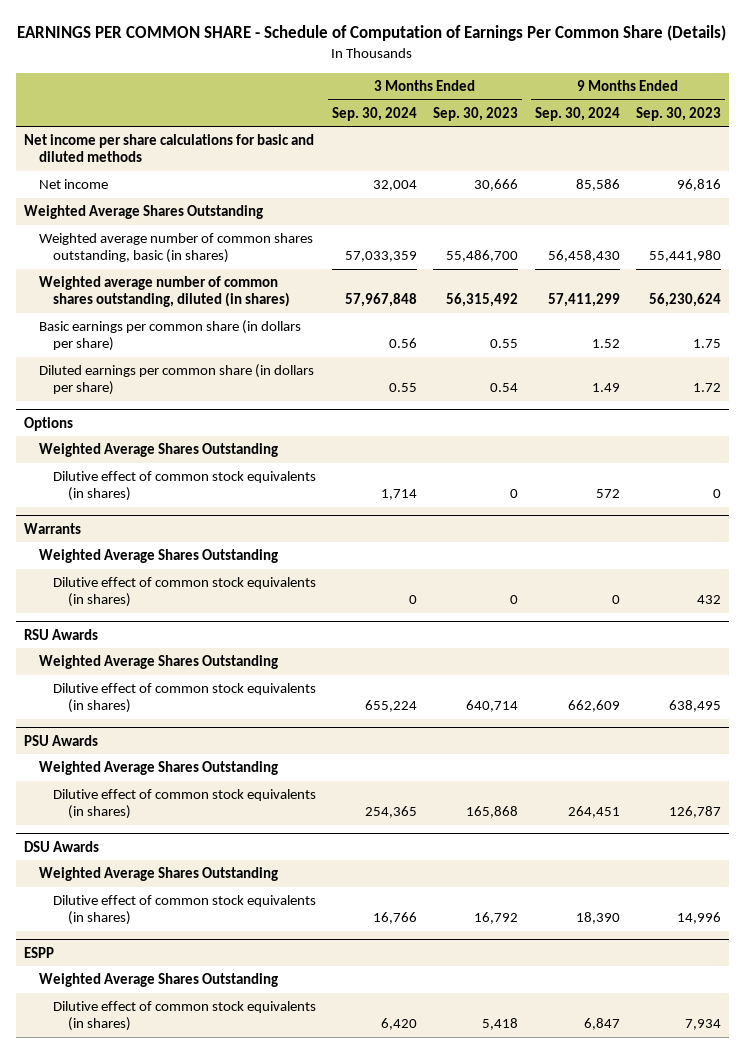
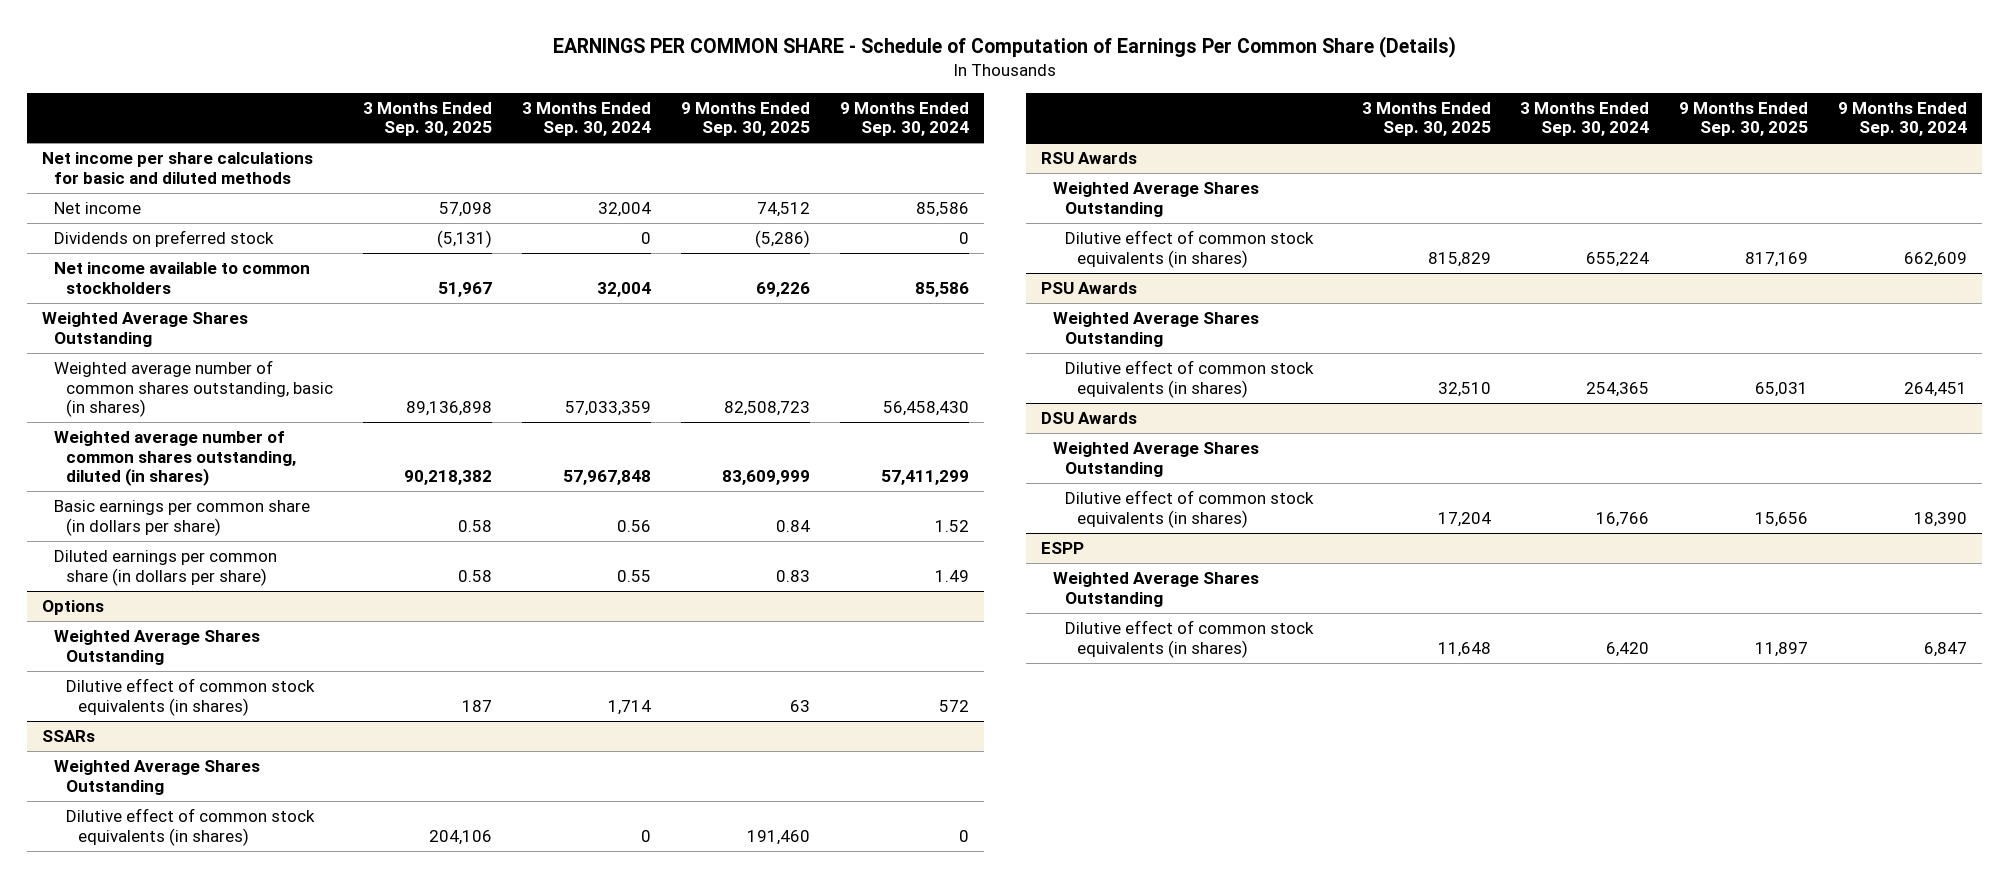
- | 3 Months Ended Sep. 30, 2024 | 3 Months Ended Sep. 30, 2023 | 9 Months Ended Sep. 30, 2024 | 9 Months Ended Sep. 30, 2023
+ | 3 Months Ended Sep. 30, 2025 | 3 Months Ended Sep. 30, 2024 | 9 Months Ended Sep. 30, 2025 | 9 Months Ended Sep. 30, 2024
+ Dividends on preferred stock | (5,131) | 0 | (5,286) | 0
+ Net income available to common stockholders | 51,967 | 32,004 | 69,226 | 85,586
- Warrants
+ SSARs

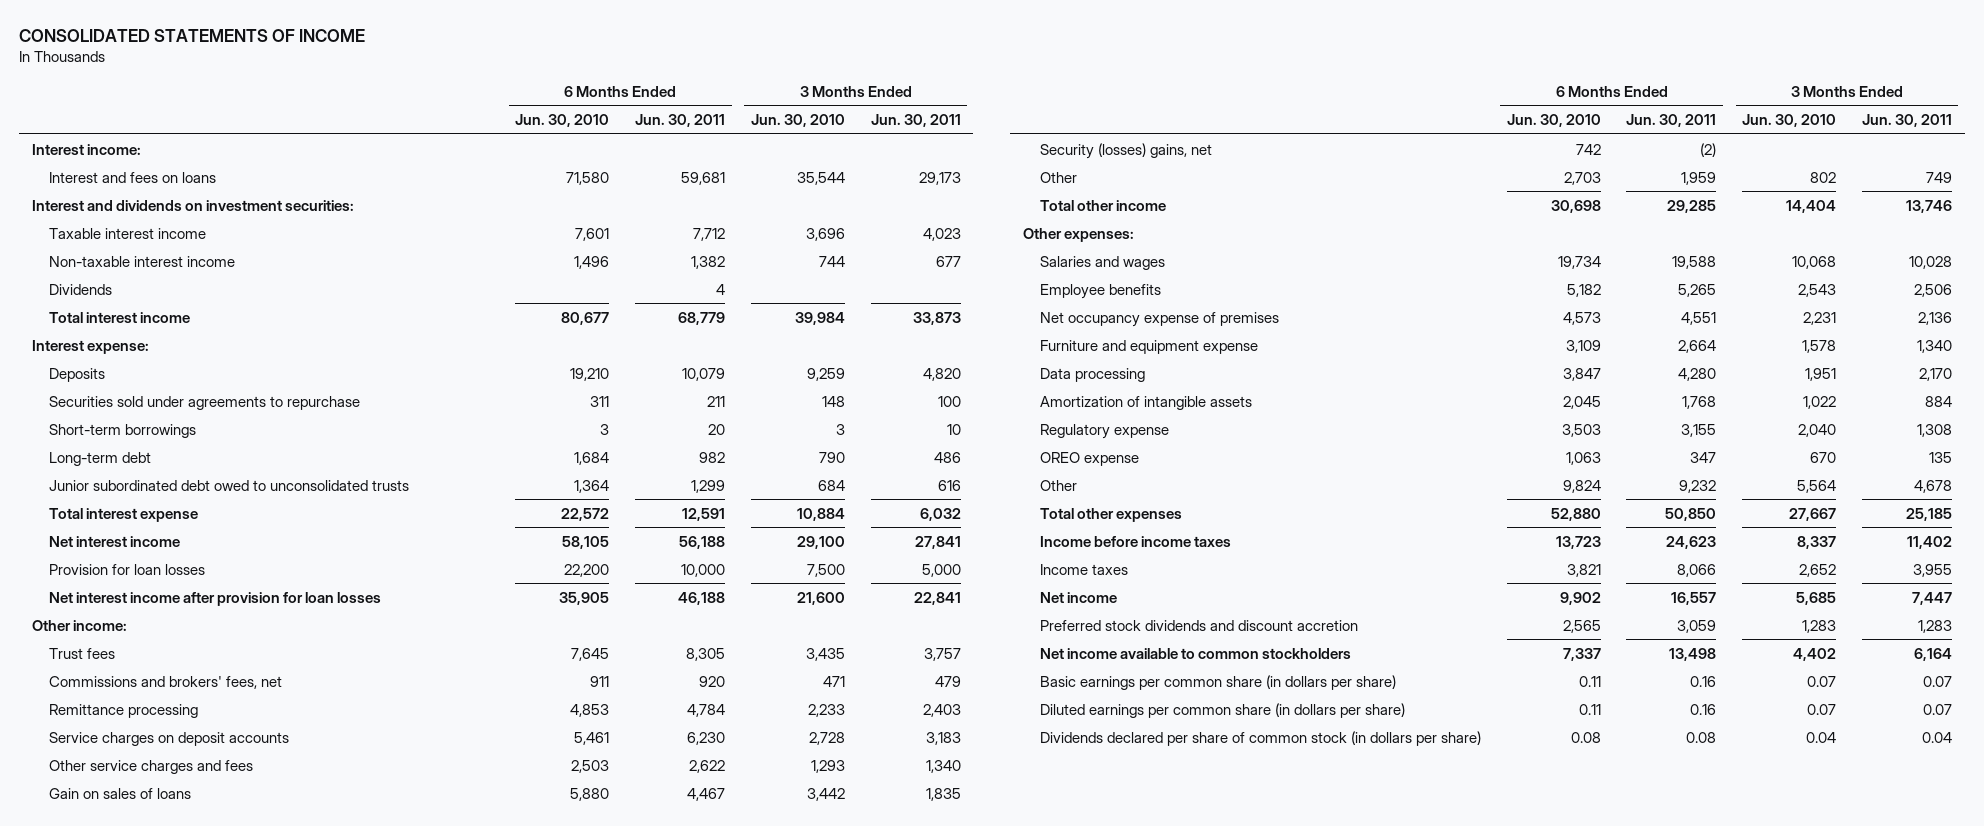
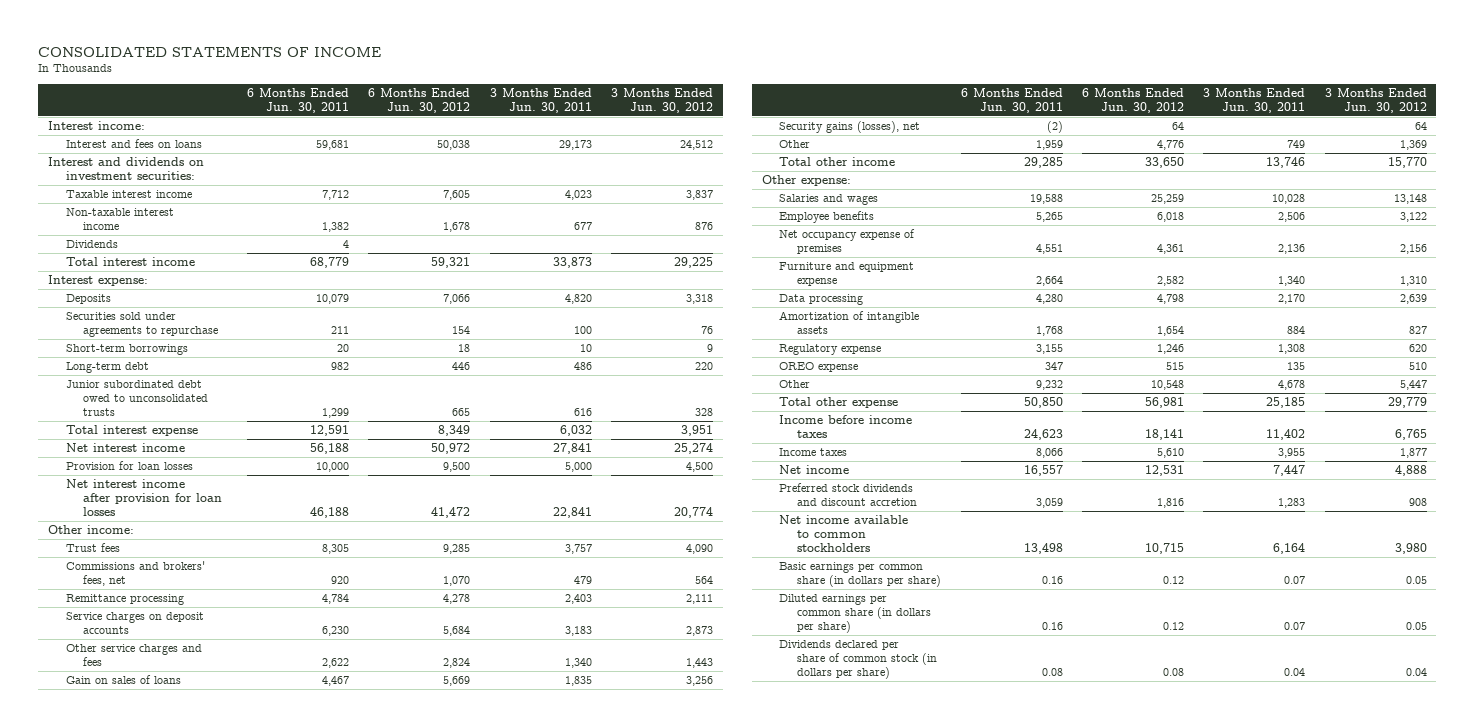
- | 6 Months Ended Jun. 30, 2010 | 6 Months Ended Jun. 30, 2011 | 3 Months Ended Jun. 30, 2010 | 3 Months Ended Jun. 30, 2011
+ | 6 Months Ended Jun. 30, 2011 | 6 Months Ended Jun. 30, 2012 | 3 Months Ended Jun. 30, 2011 | 3 Months Ended Jun. 30, 2012
- Security (losses) gains, net | 742 | (2) | |
+ Security gains (losses), net | (2) | 64 | | 64
- Other expenses:
+ Other expense:
- Total other expenses | 52,880 | 50,850 | 27,667 | 25,185
+ Total other expense | 50,850 | 56,981 | 25,185 | 29,779

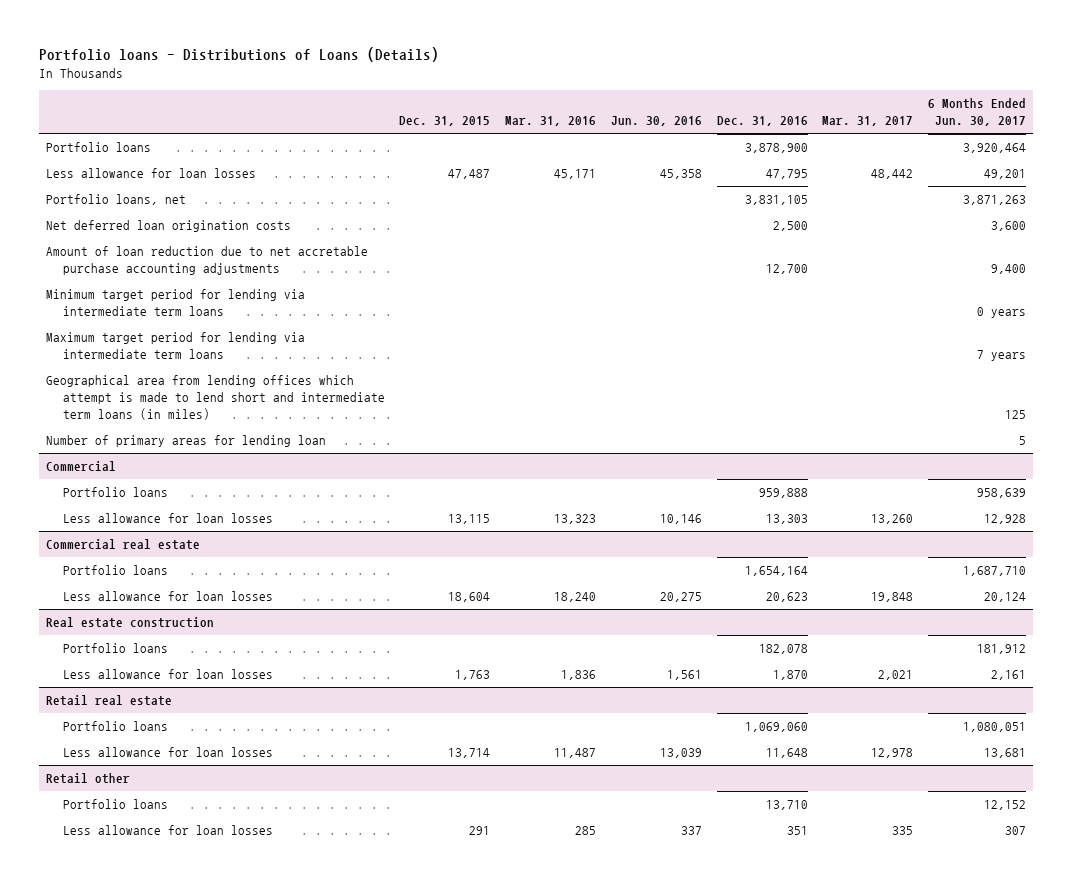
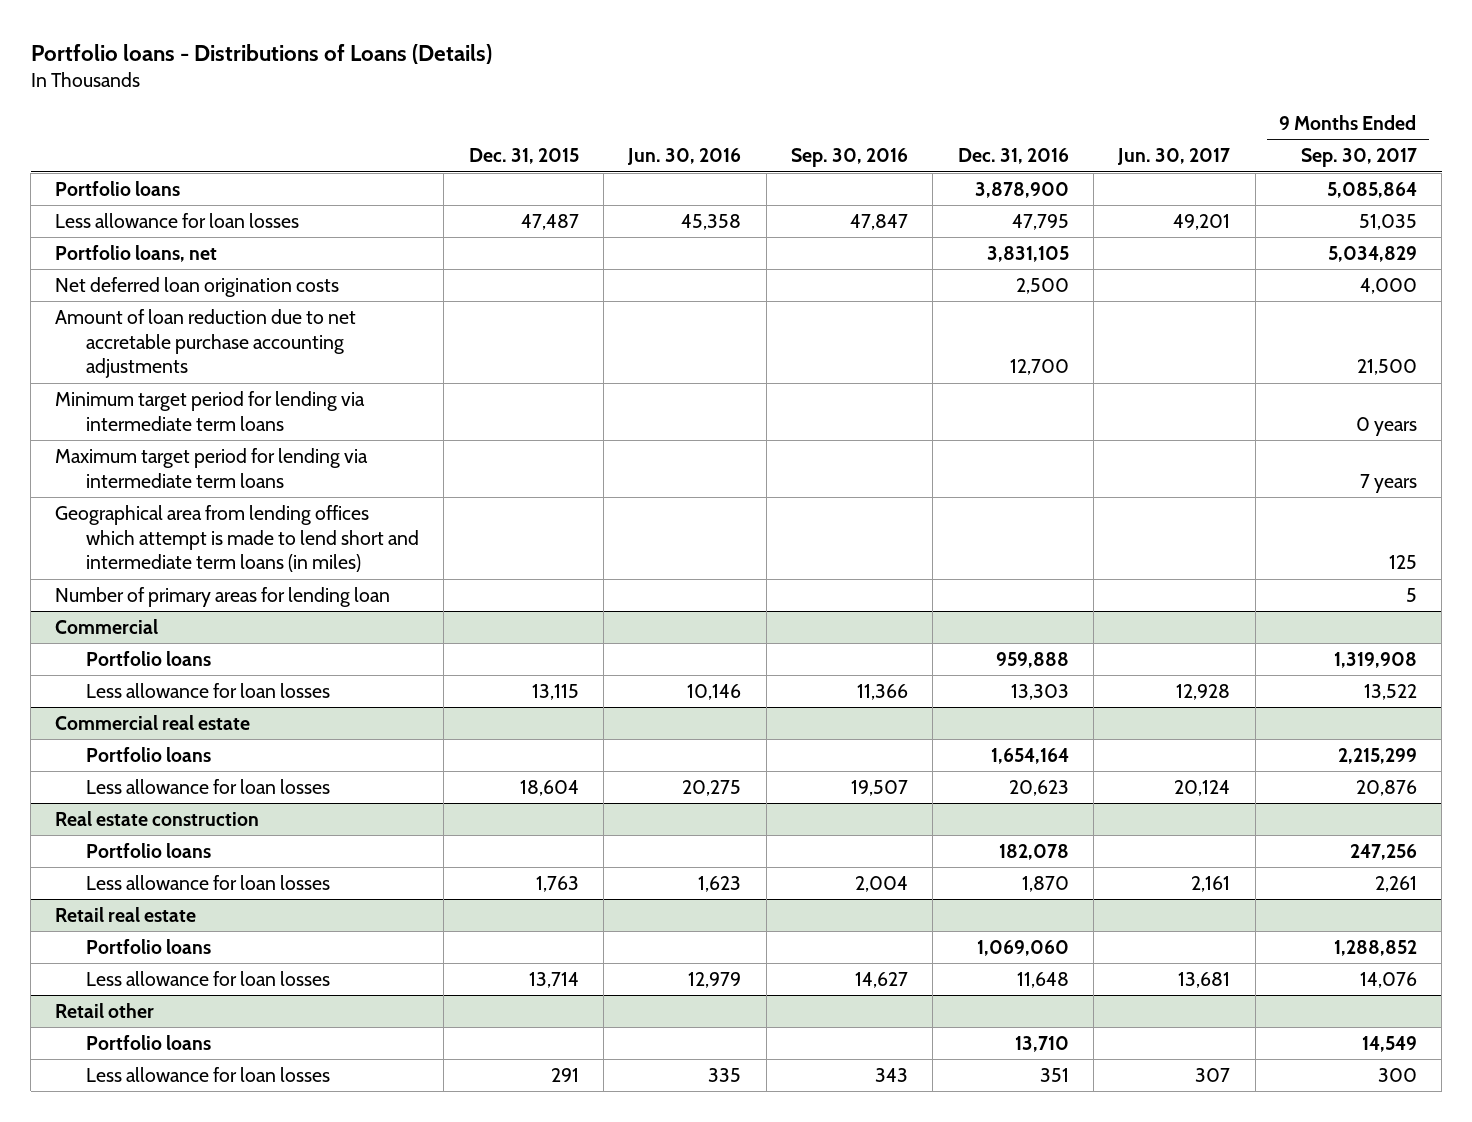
- | Dec. 31, 2015 | Mar. 31, 2016 | Jun. 30, 2016 | Dec. 31, 2016 | Mar. 31, 2017 | 6 Months Ended Jun. 30, 2017
+ | Dec. 31, 2015 | Jun. 30, 2016 | Sep. 30, 2016 | Dec. 31, 2016 | Jun. 30, 2017 | 9 Months Ended Sep. 30, 2017
@ Real estate construction
- Less allowance for loan losses | 1,763 | 1,836 | 1,561 | 1,870 | 2,021 | 2,161
+ Less allowance for loan losses | 1,763 | 1,623 | 2,004 | 1,870 | 2,161 | 2,261
@ Retail real estate
- Less allowance for loan losses | 13,714 | 11,487 | 13,039 | 11,648 | 12,978 | 13,681
+ Less allowance for loan losses | 13,714 | 12,979 | 14,627 | 11,648 | 13,681 | 14,076
@ Retail other
- Less allowance for loan losses | 291 | 285 | 337 | 351 | 335 | 307
+ Less allowance for loan losses | 291 | 335 | 343 | 351 | 307 | 300

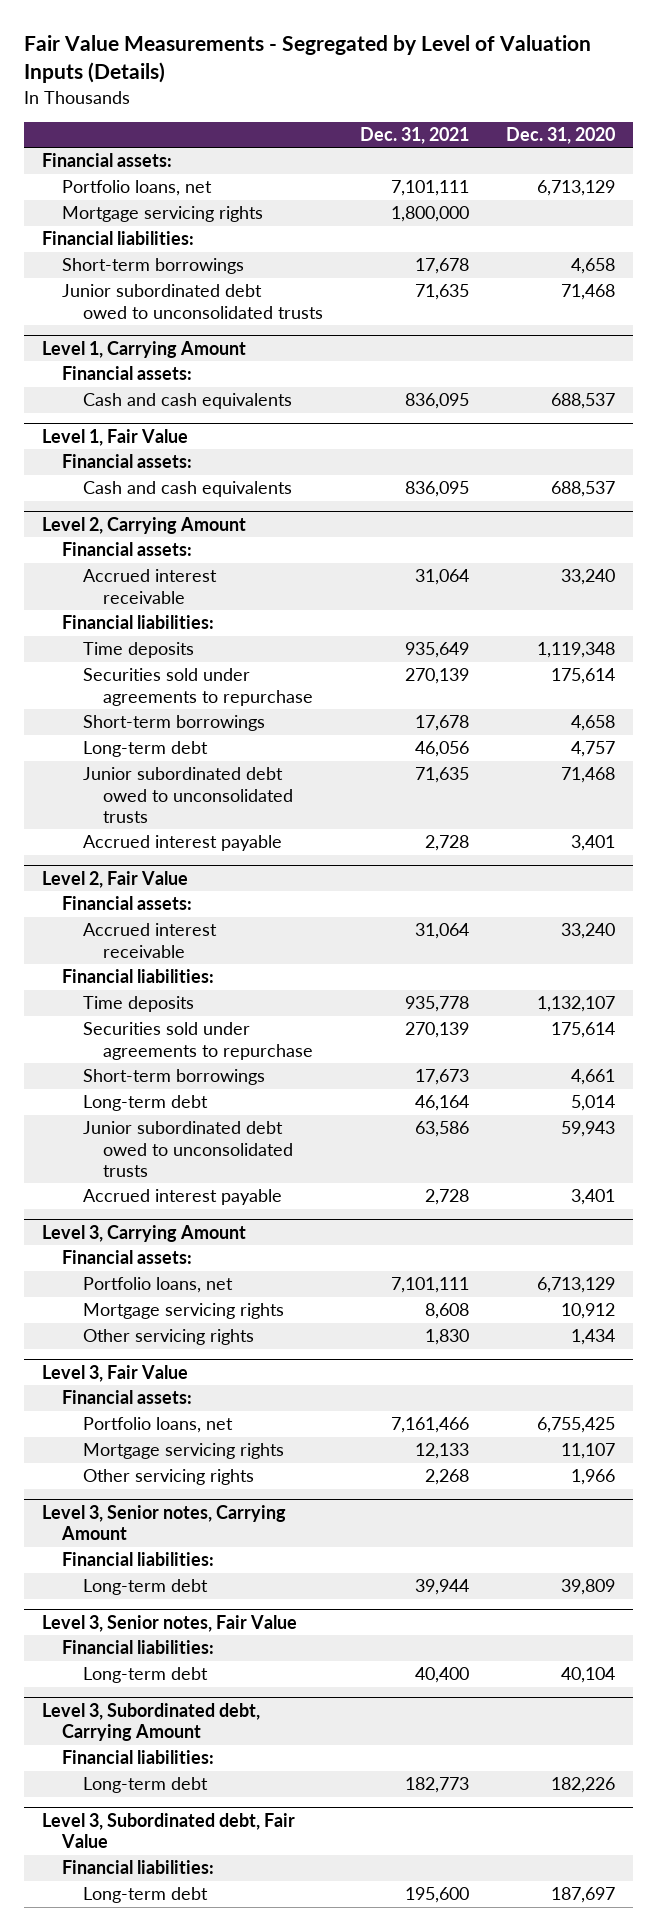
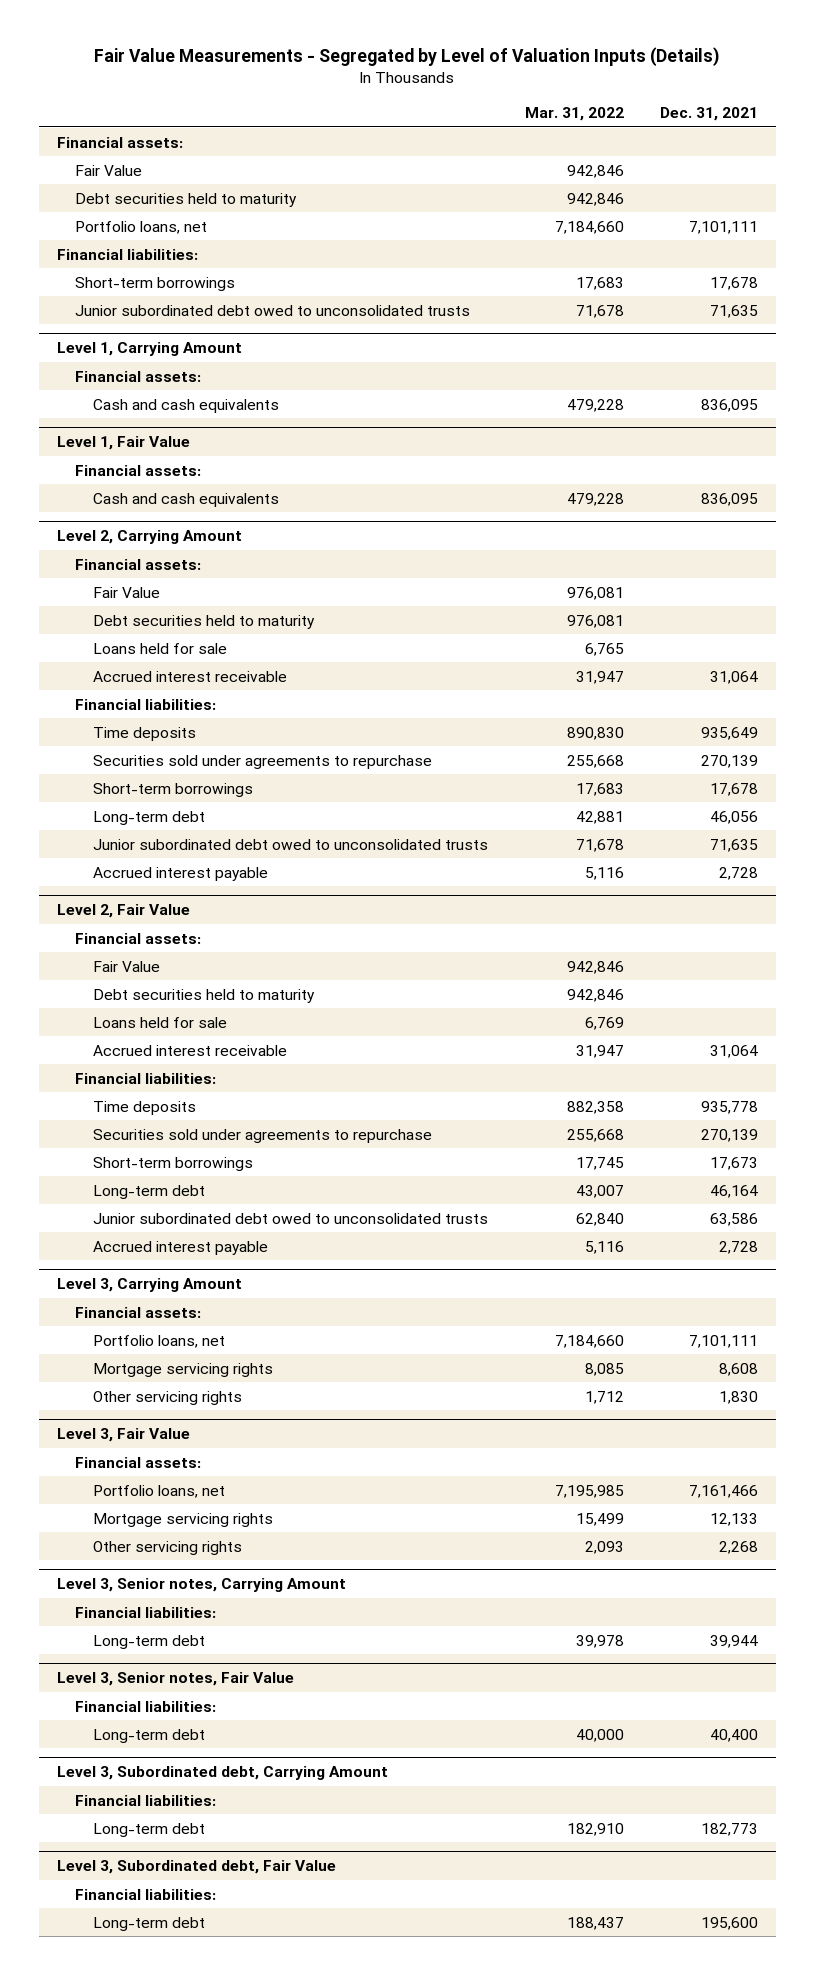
- | Dec. 31, 2021 | Dec. 31, 2020
+ | Mar. 31, 2022 | Dec. 31, 2021
+ Fair Value | 942,846 |
+ Debt securities held to maturity | 942,846 |
- Mortgage servicing rights | 1,800,000 |
@ Level 2, Carrying Amount
+ Fair Value | 976,081 |
+ Debt securities held to maturity | 976,081 |
+ Loans held for sale | 6,765 |
@ Level 2, Fair Value
+ Fair Value | 942,846 |
+ Debt securities held to maturity | 942,846 |
+ Loans held for sale | 6,769 |

